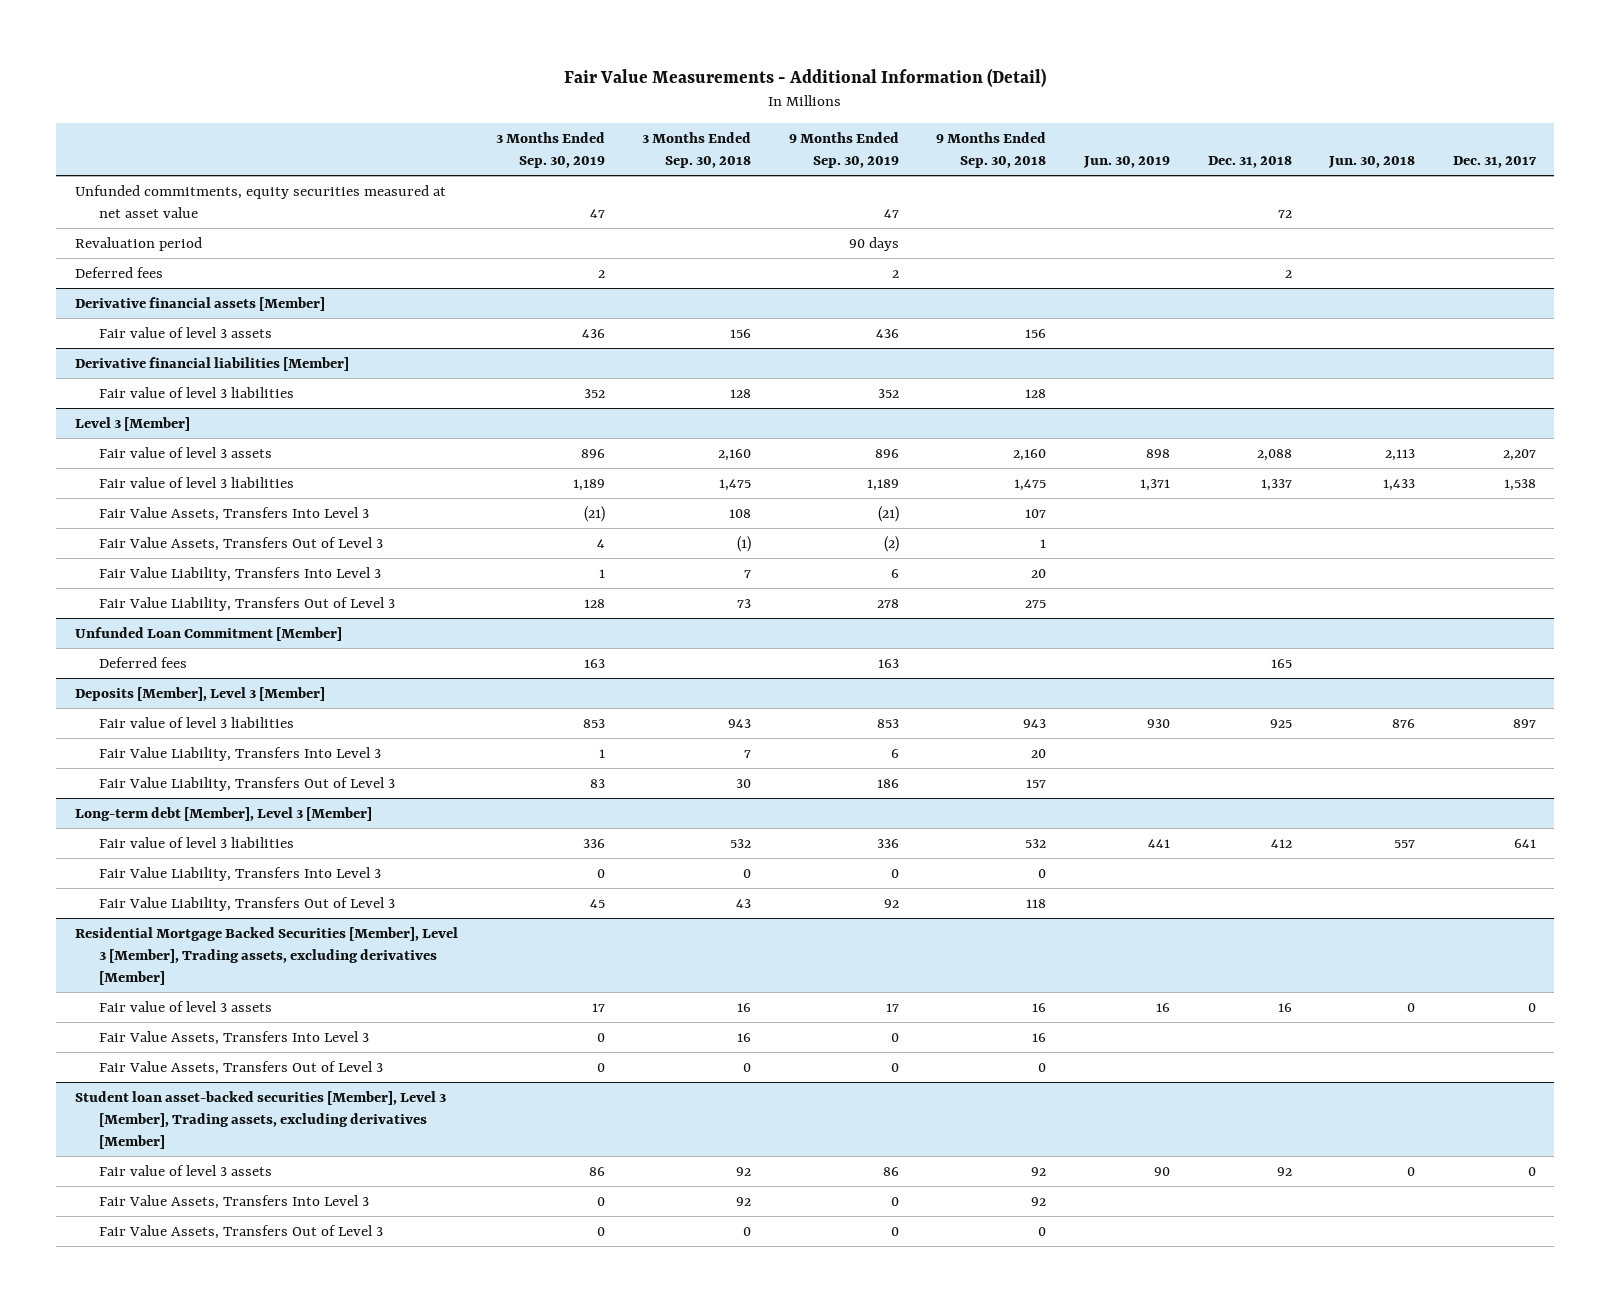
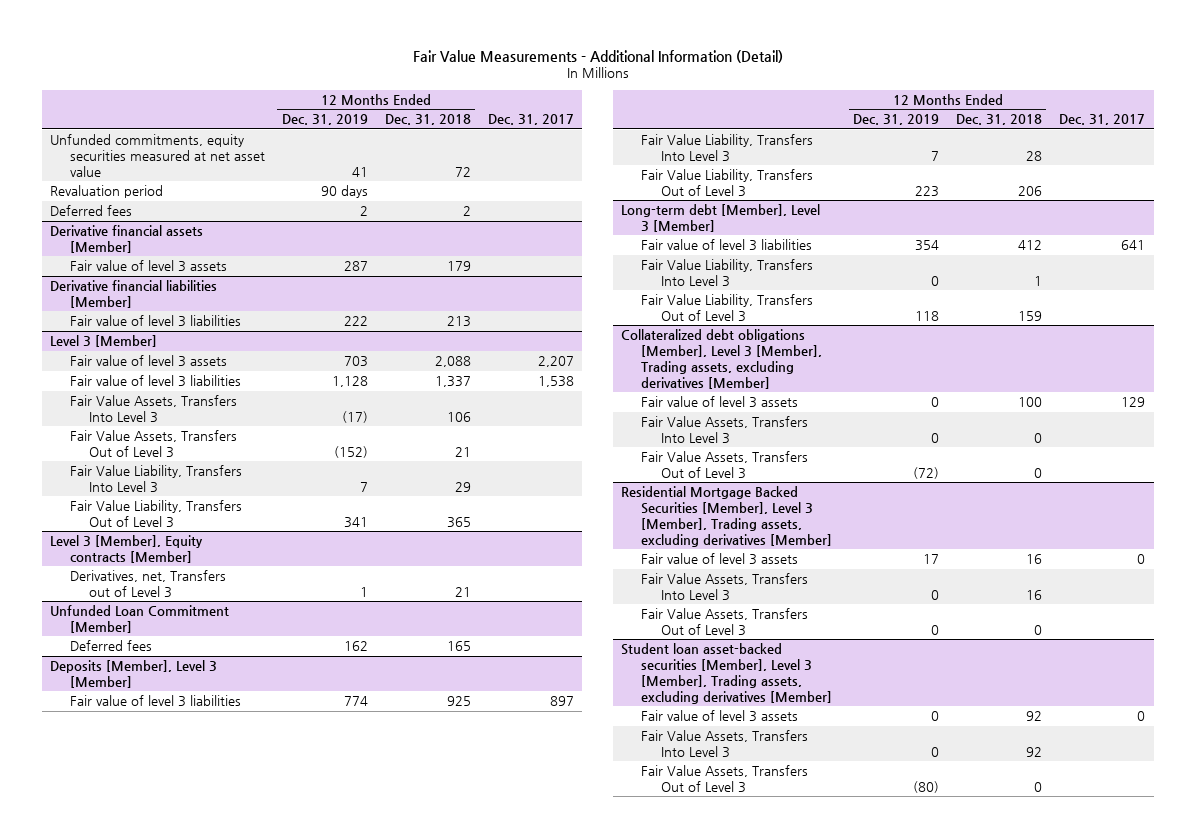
- | 3 Months Ended Sep. 30, 2019 | 3 Months Ended Sep. 30, 2018 | 9 Months Ended Sep. 30, 2019 | 9 Months Ended Sep. 30, 2018 | Jun. 30, 2019 | Dec. 31, 2018 | Jun. 30, 2018 | Dec. 31, 2017
+ | 12 Months Ended Dec. 31, 2019 | 12 Months Ended Dec. 31, 2018 | Dec. 31, 2017
+ Level 3 [Member], Equity contracts [Member]
+ Derivatives, net, Transfers out of Level 3 | 1 | 21 |
+ Collateralized debt obligations [Member], Level 3 [Member], Trading assets, excluding derivatives [Member]
+ Fair value of level 3 assets | 0 | 100 | 129
+ Fair Value Assets, Transfers Into Level 3 | 0 | 0 |
+ Fair Value Assets, Transfers Out of Level 3 | (72) | 0 |

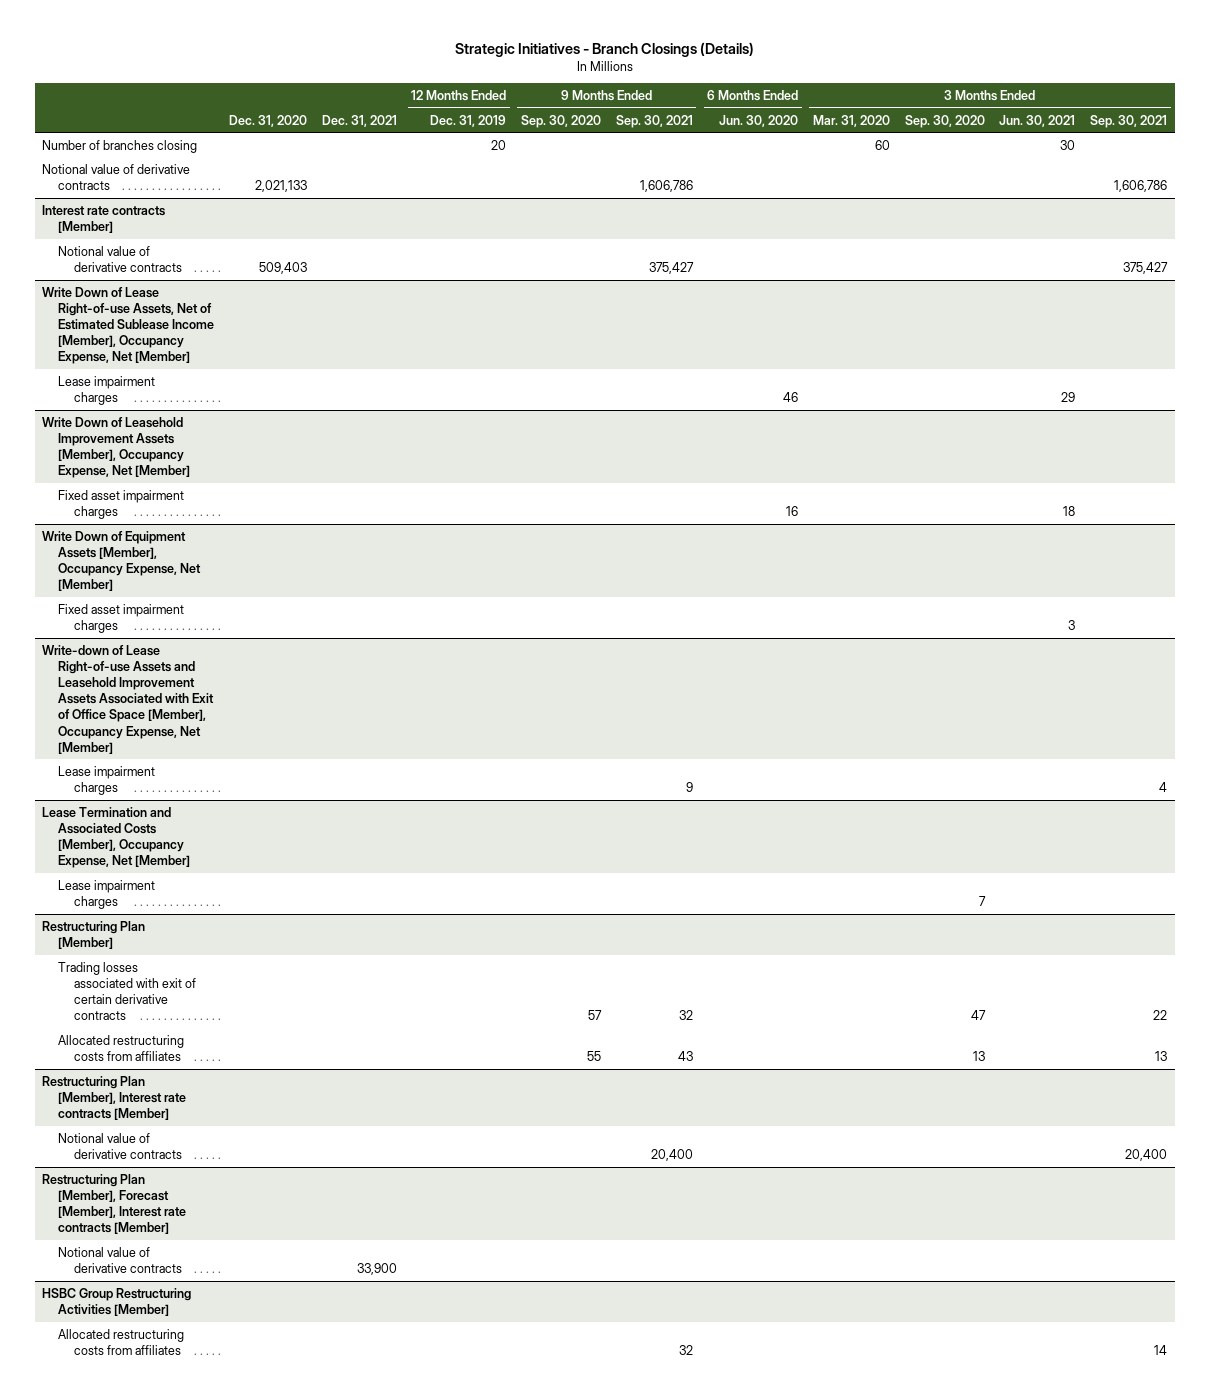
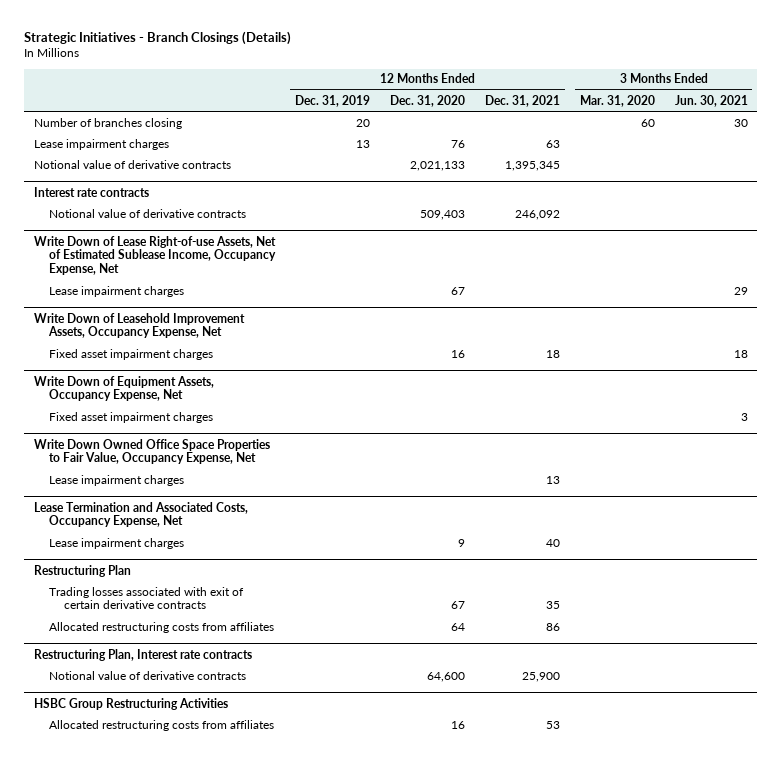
- | Dec. 31, 2020 | Dec. 31, 2021 | 12 Months Ended Dec. 31, 2019 | 9 Months Ended Sep. 30, 2020 | 9 Months Ended Sep. 30, 2021 | 6 Months Ended Jun. 30, 2020 | 3 Months Ended Mar. 31, 2020 | 3 Months Ended Sep. 30, 2020 | 3 Months Ended Jun. 30, 2021 | 3 Months Ended Sep. 30, 2021
+ | 12 Months Ended Dec. 31, 2019 | 12 Months Ended Dec. 31, 2020 | 12 Months Ended Dec. 31, 2021 | 3 Months Ended Mar. 31, 2020 | 3 Months Ended Jun. 30, 2021
+ Lease impairment charges | 13 | 76 | 63 | |
- Interest rate contracts [Member]
+ Interest rate contracts
- Write Down of Lease Right-of-use Assets, Net of Estimated Sublease Income [Member], Occupancy Expense, Net [Member]
+ Write Down of Lease Right-of-use Assets, Net of Estimated Sublease Income, Occupancy Expense, Net
- Write Down of Leasehold Improvement Assets [Member], Occupancy Expense, Net [Member]
+ Write Down of Leasehold Improvement Assets, Occupancy Expense, Net
- Write Down of Equipment Assets [Member], Occupancy Expense, Net [Member]
+ Write Down of Equipment Assets, Occupancy Expense, Net
- Write-down of Lease Right-of-use Assets and Leasehold Improvement Assets Associated with Exit of Office Space [Member], Occupancy Expense, Net [Member]
- Lease impairment charges | | | | | 9 | | | | | 4
- Lease Termination and Associated Costs [Member], Occupancy Expense, Net [Member]
+ Write Down Owned Office Space Properties to Fair Value, Occupancy Expense, Net
+ Lease impairment charges | | | 13 | |
+ Lease Termination and Associated Costs, Occupancy Expense, Net
- Restructuring Plan [Member]
+ Restructuring Plan
- Restructuring Plan [Member], Interest rate contracts [Member]
+ Restructuring Plan, Interest rate contracts
- Restructuring Plan [Member], Forecast [Member], Interest rate contracts [Member]
- Notional value of derivative contracts | | 33,900 | | | | | | | |
- HSBC Group Restructuring Activities [Member]
+ HSBC Group Restructuring Activities

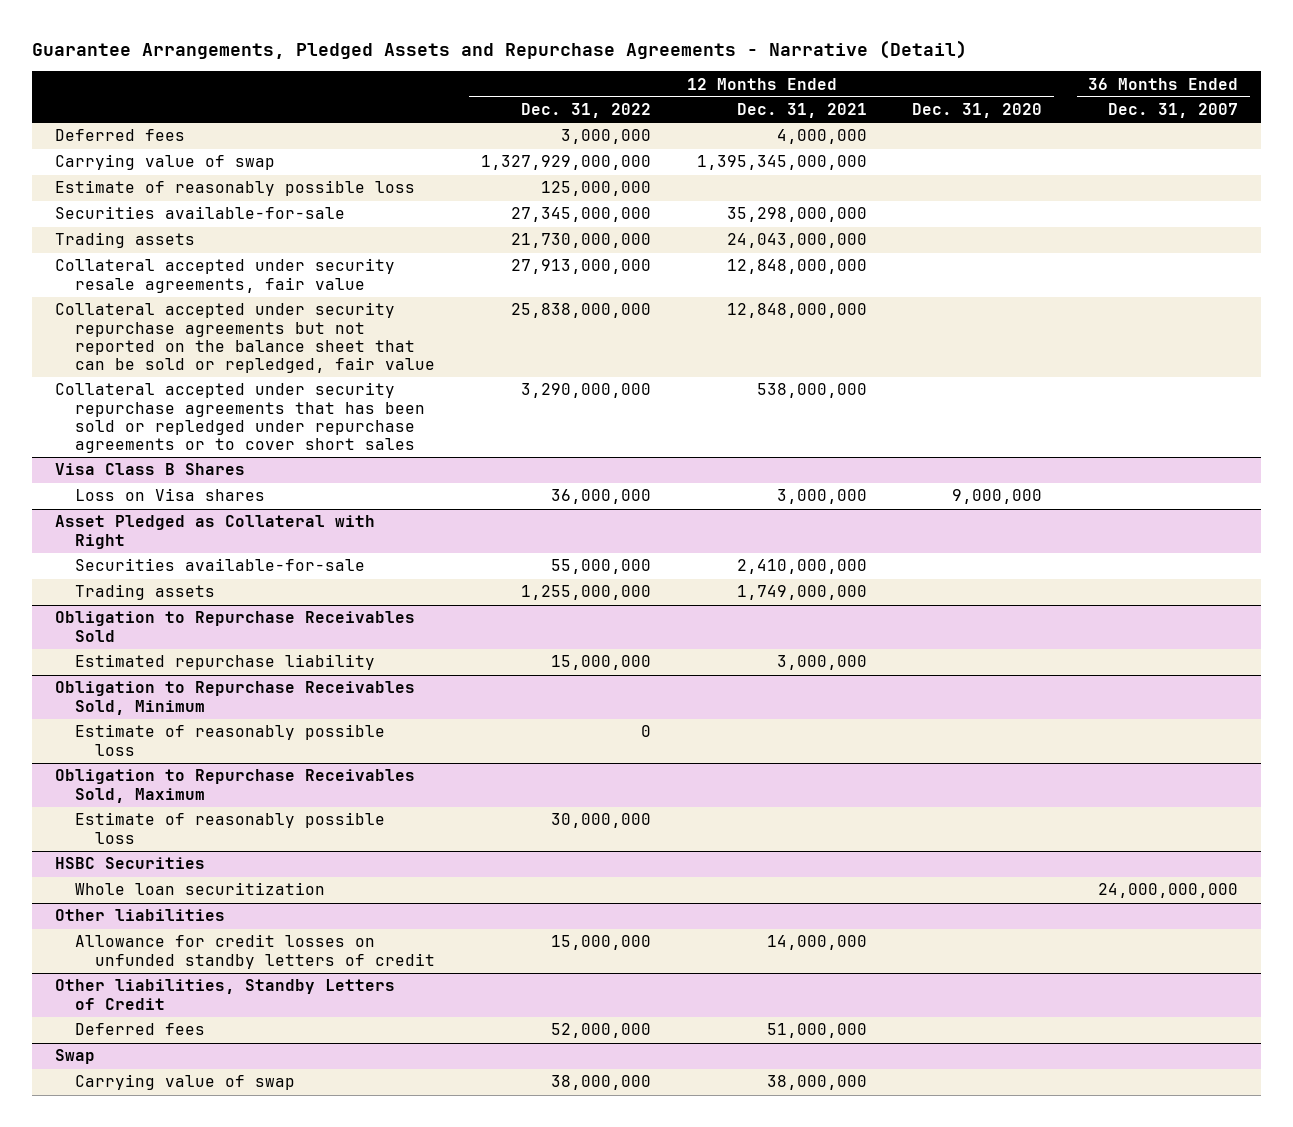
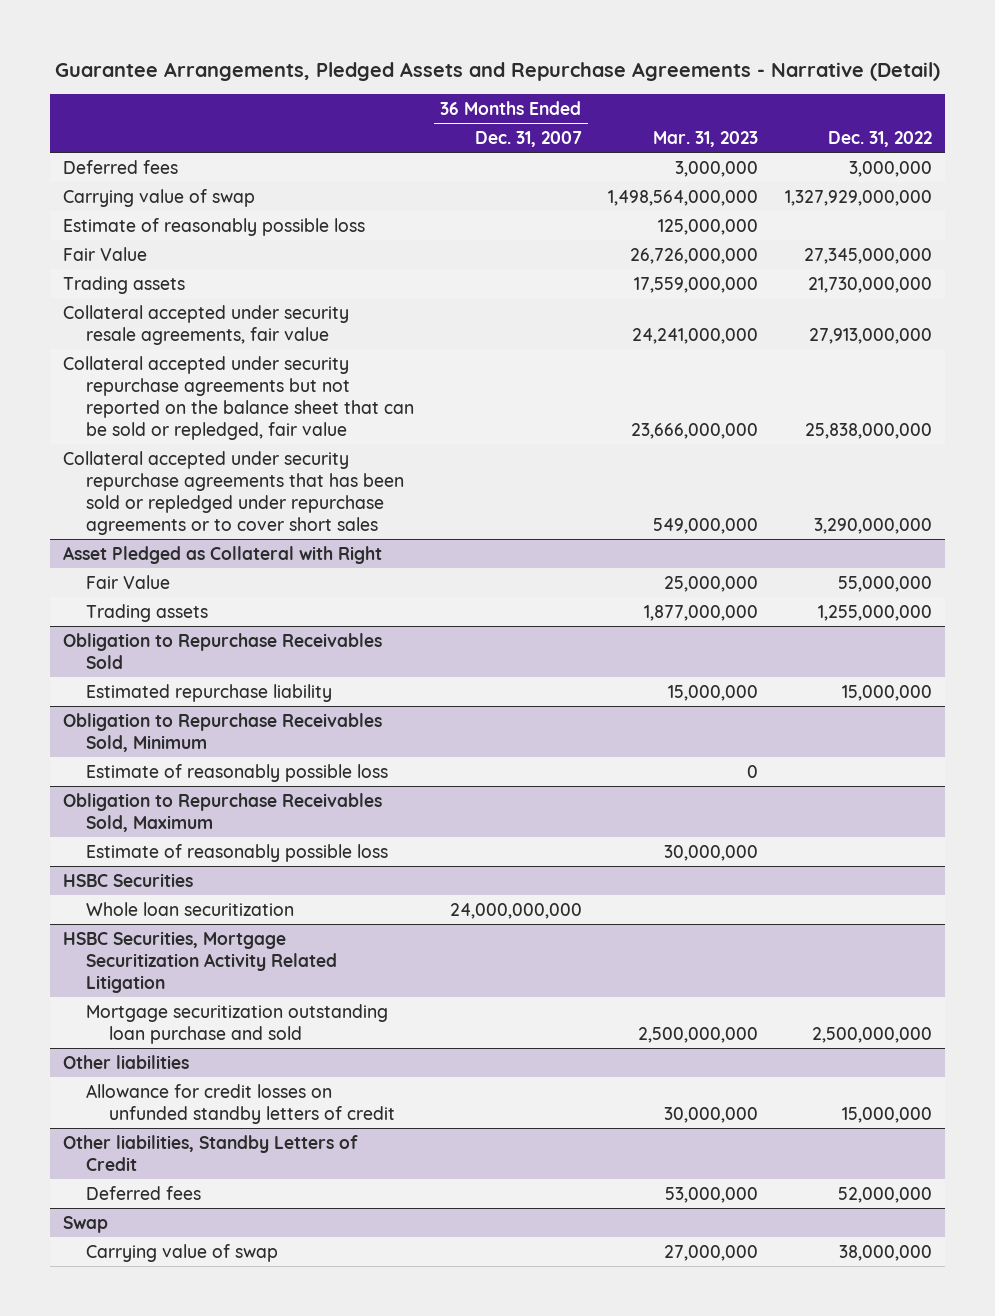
- | 12 Months Ended Dec. 31, 2022 | 12 Months Ended Dec. 31, 2021 | 12 Months Ended Dec. 31, 2020 | 36 Months Ended Dec. 31, 2007
+ | 36 Months Ended Dec. 31, 2007 | Mar. 31, 2023 | Dec. 31, 2022
- Securities available-for-sale | 27,345,000,000 | 35,298,000,000 | |
+ Fair Value | | 26,726,000,000 | 27,345,000,000
- Visa Class B Shares
- Loss on Visa shares | 36,000,000 | 3,000,000 | 9,000,000 |
@ Asset Pledged as Collateral with Right
- Securities available-for-sale | 55,000,000 | 2,410,000,000 | |
+ Fair Value | | 25,000,000 | 55,000,000
+ HSBC Securities, Mortgage Securitization Activity Related Litigation
+ Mortgage securitization outstanding loan purchase and sold | | 2,500,000,000 | 2,500,000,000

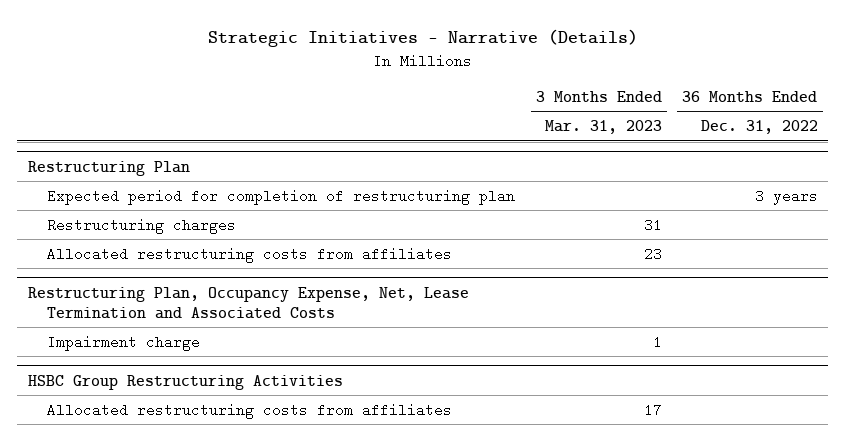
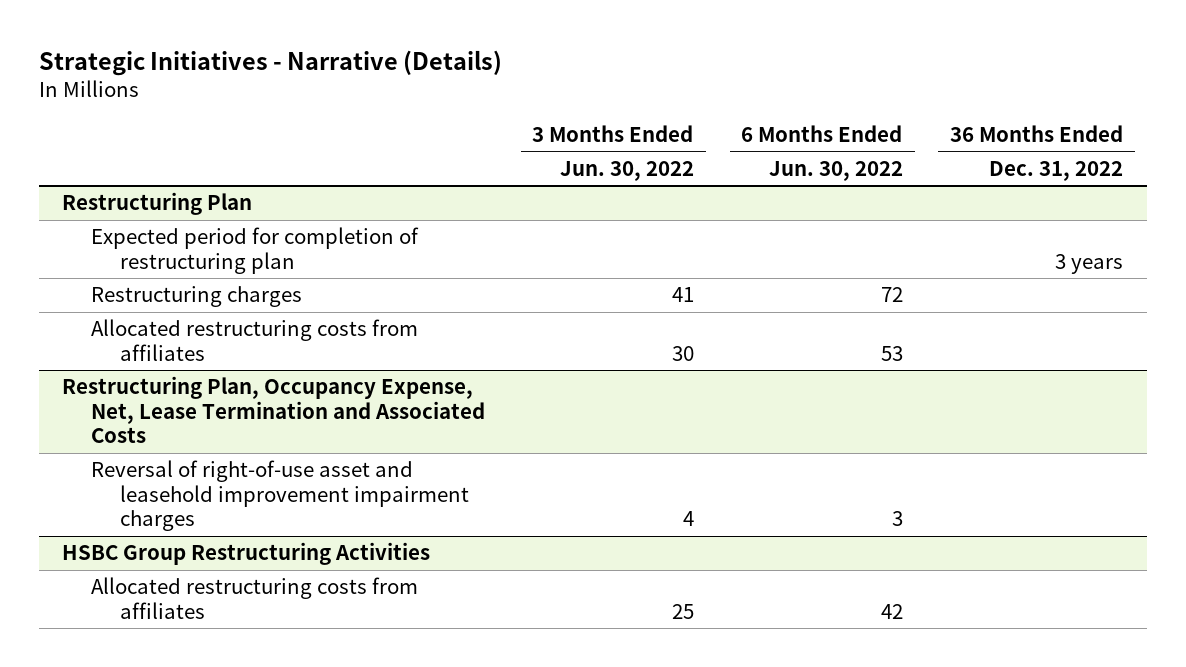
- | 3 Months Ended Mar. 31, 2023 | 36 Months Ended Dec. 31, 2022
+ | 3 Months Ended Jun. 30, 2022 | 6 Months Ended Jun. 30, 2022 | 36 Months Ended Dec. 31, 2022
@ Restructuring Plan, Occupancy Expense, Net, Lease Termination and Associated Costs
- Impairment charge | 1 |
+ Reversal of right-of-use asset and leasehold improvement impairment charges | 4 | 3 |

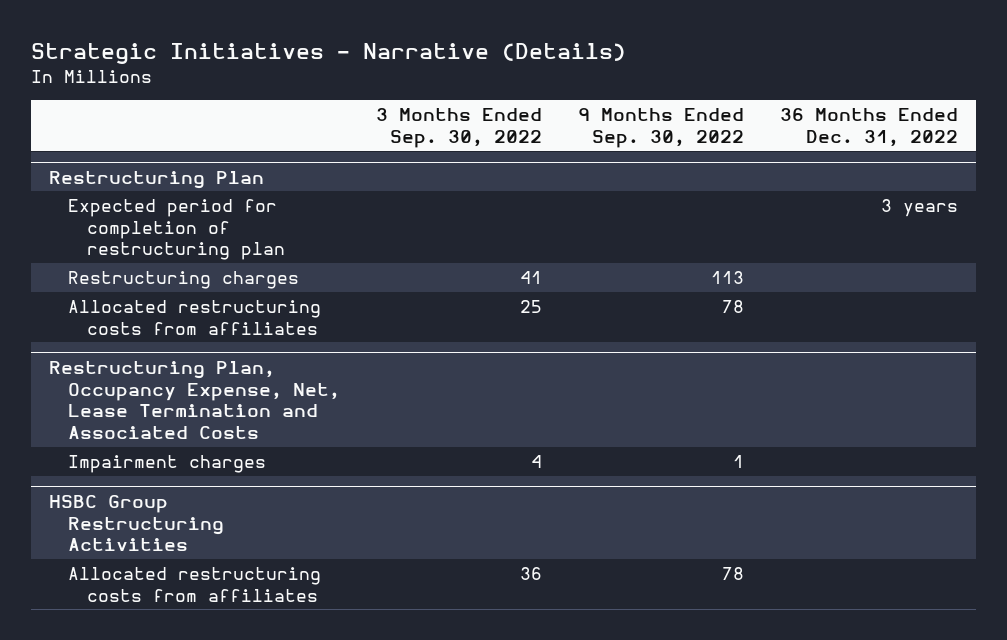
- | 3 Months Ended Jun. 30, 2022 | 6 Months Ended Jun. 30, 2022 | 36 Months Ended Dec. 31, 2022
+ | 3 Months Ended Sep. 30, 2022 | 9 Months Ended Sep. 30, 2022 | 36 Months Ended Dec. 31, 2022
@ Restructuring Plan, Occupancy Expense, Net, Lease Termination and Associated Costs
- Reversal of right-of-use asset and leasehold improvement impairment charges | 4 | 3 |
+ Impairment charges | 4 | 1 |

